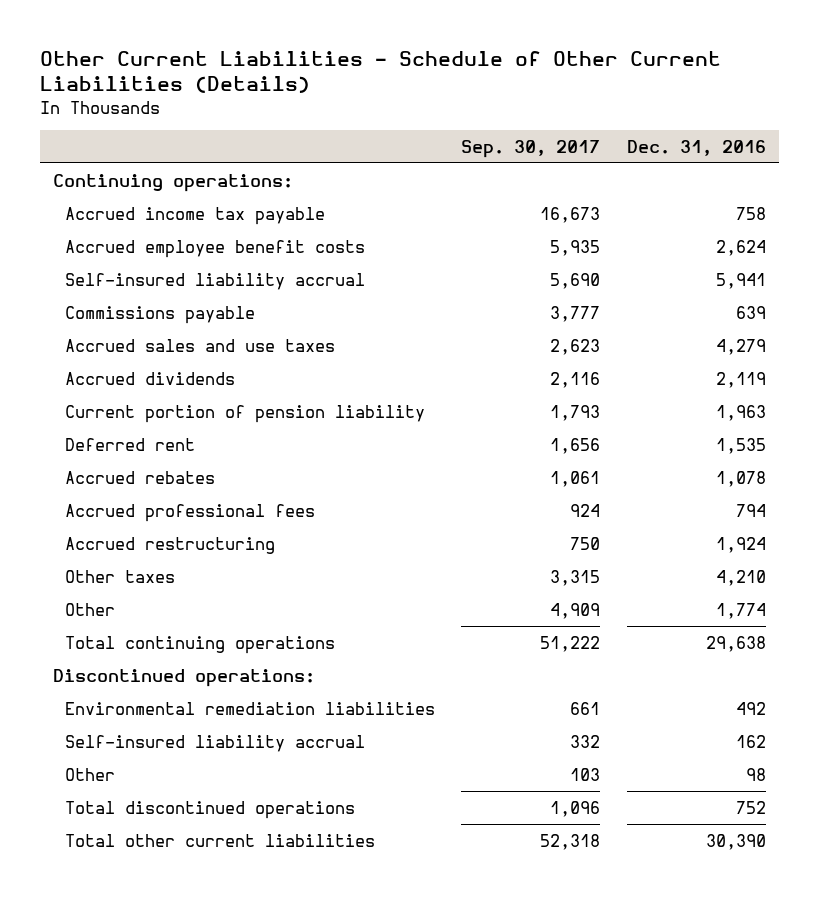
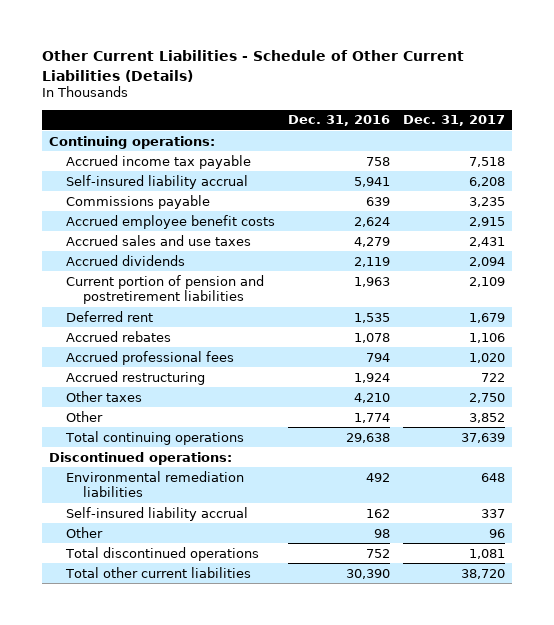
- | Sep. 30, 2017 | Dec. 31, 2016
+ | Dec. 31, 2016 | Dec. 31, 2017
moved down: Accrued employee benefit costs | 2,624 | 2,915
- Current portion of pension liability | 1,793 | 1,963
+ Current portion of pension and postretirement liabilities | 1,963 | 2,109

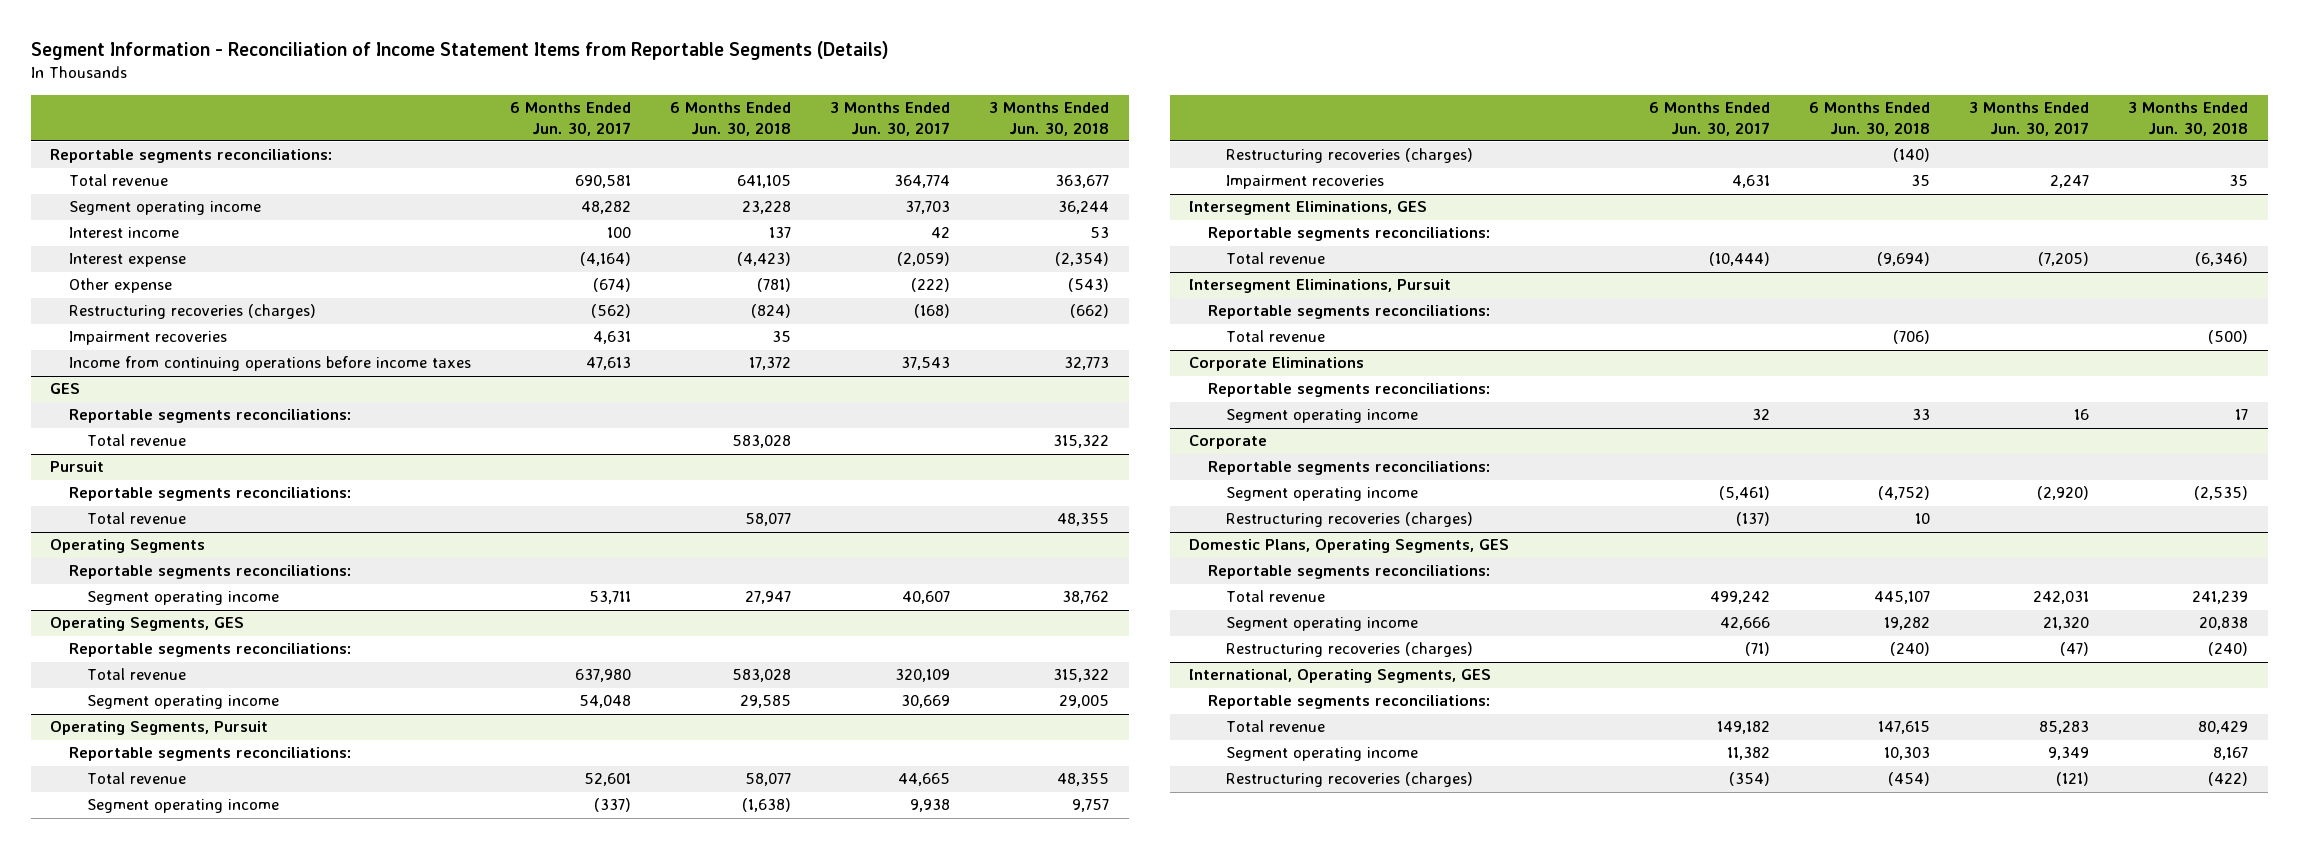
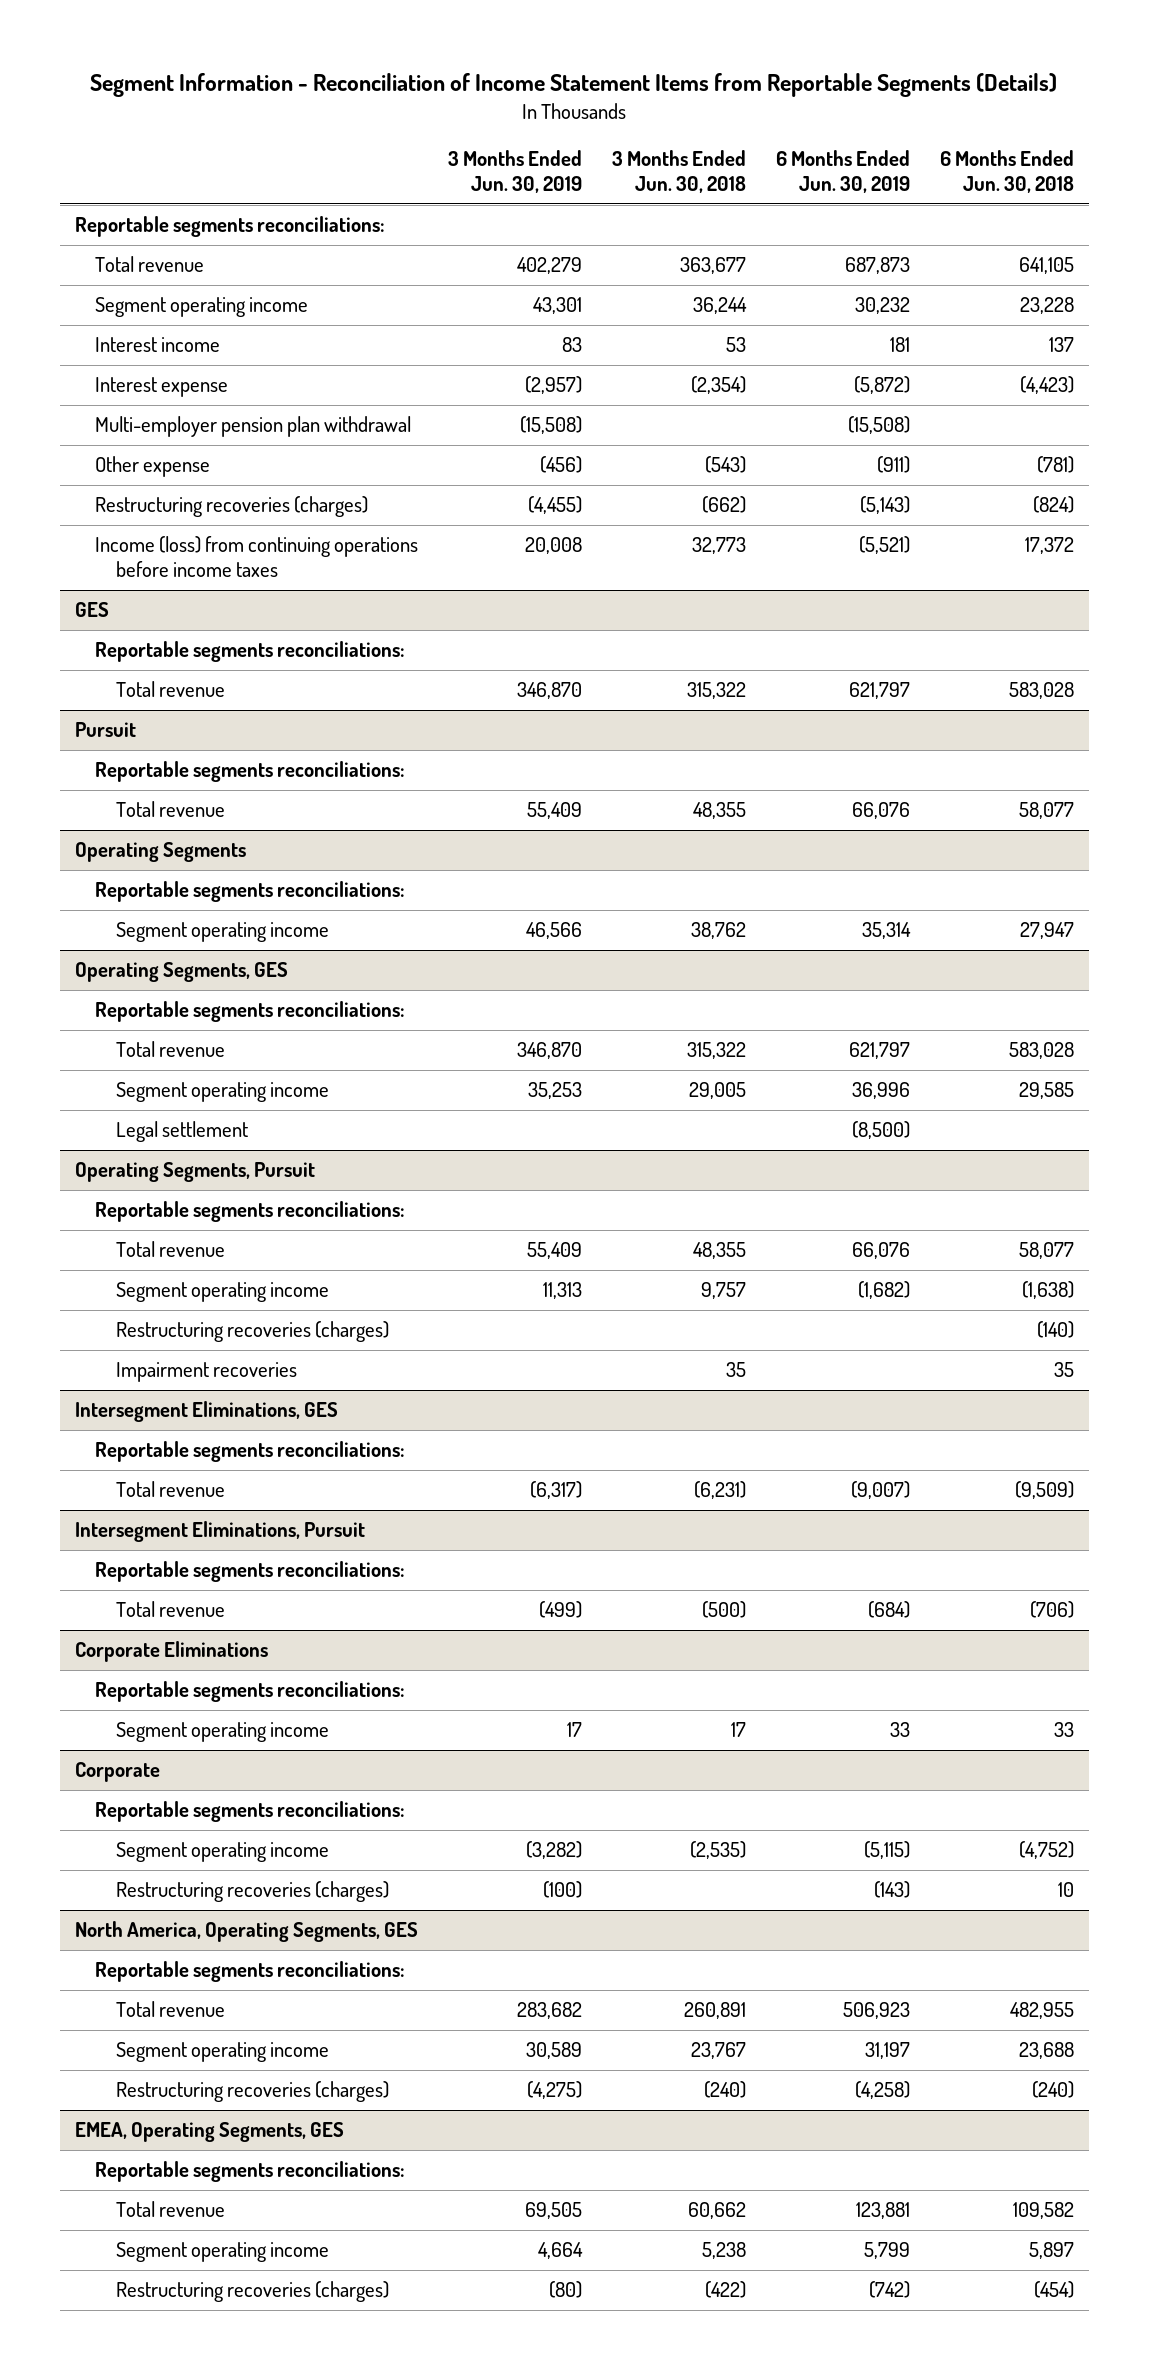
- | 6 Months Ended Jun. 30, 2017 | 6 Months Ended Jun. 30, 2018 | 3 Months Ended Jun. 30, 2017 | 3 Months Ended Jun. 30, 2018
+ | 3 Months Ended Jun. 30, 2019 | 3 Months Ended Jun. 30, 2018 | 6 Months Ended Jun. 30, 2019 | 6 Months Ended Jun. 30, 2018
+ Multi-employer pension plan withdrawal | (15,508) | | (15,508) |
- Impairment recoveries | 4,631 | 35 | |
- Income from continuing operations before income taxes | 47,613 | 17,372 | 37,543 | 32,773
+ Income (loss) from continuing operations before income taxes | 20,008 | 32,773 | (5,521) | 17,372
@ Operating Segments, GES
+ Legal settlement | | | (8,500) |
@ Intersegment Eliminations, GES
- Total revenue | (10,444) | (9,694) | (7,205) | (6,346)
+ Total revenue | (6,317) | (6,231) | (9,007) | (9,509)
- Domestic Plans, Operating Segments, GES
+ North America, Operating Segments, GES
- Total revenue | 499,242 | 445,107 | 242,031 | 241,239
- Segment operating income | 42,666 | 19,282 | 21,320 | 20,838
+ Total revenue | 283,682 | 260,891 | 506,923 | 482,955
+ Segment operating income | 30,589 | 23,767 | 31,197 | 23,688
- International, Operating Segments, GES
+ EMEA, Operating Segments, GES
- Total revenue | 149,182 | 147,615 | 85,283 | 80,429
- Segment operating income | 11,382 | 10,303 | 9,349 | 8,167
+ Total revenue | 69,505 | 60,662 | 123,881 | 109,582
+ Segment operating income | 4,664 | 5,238 | 5,799 | 5,897

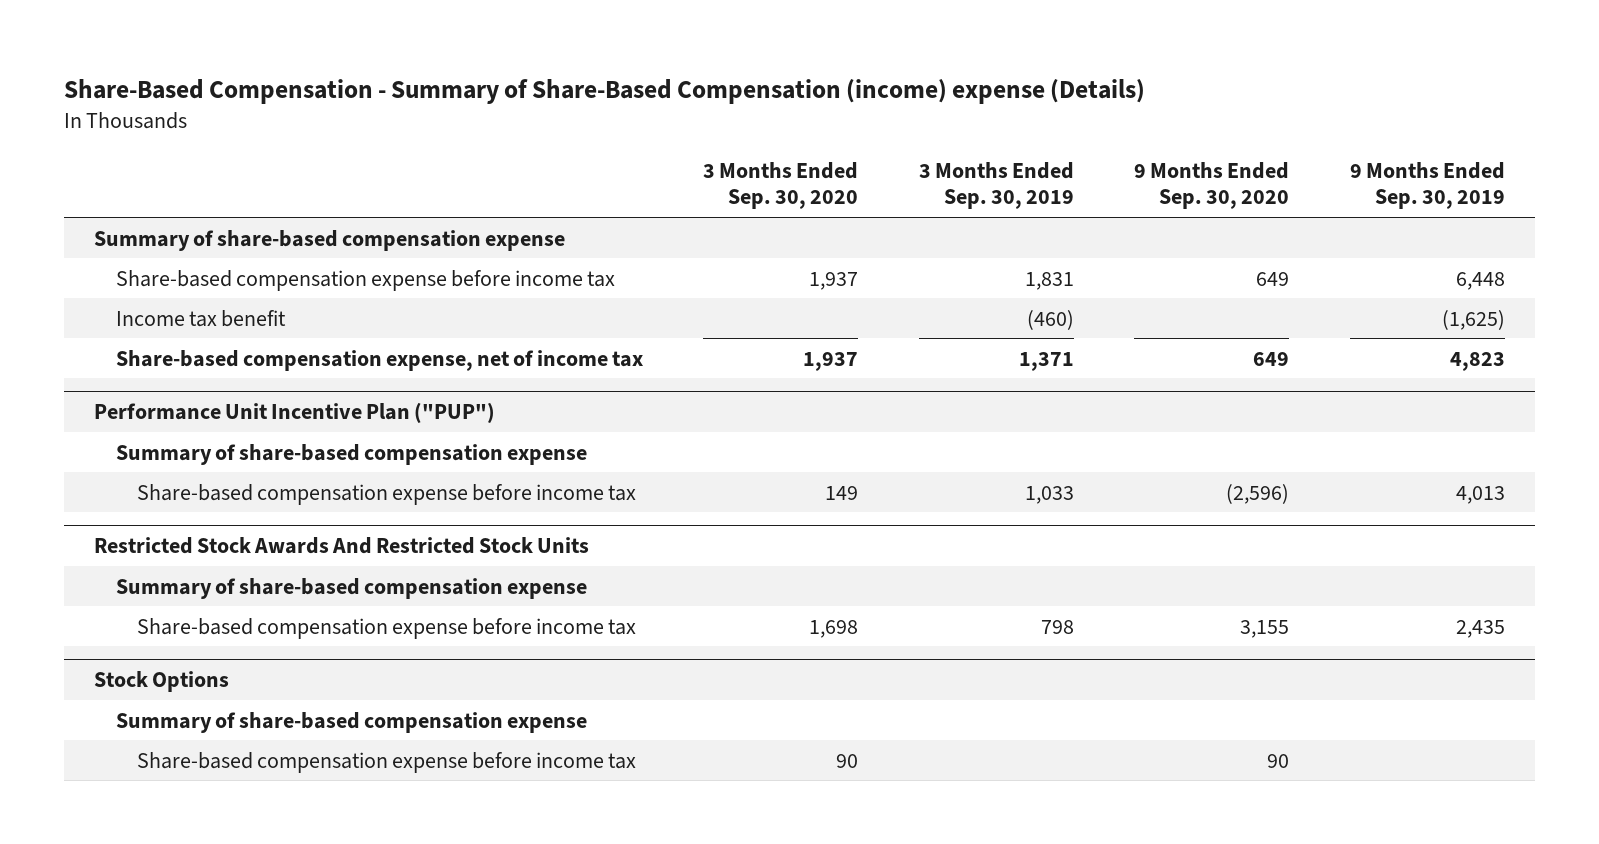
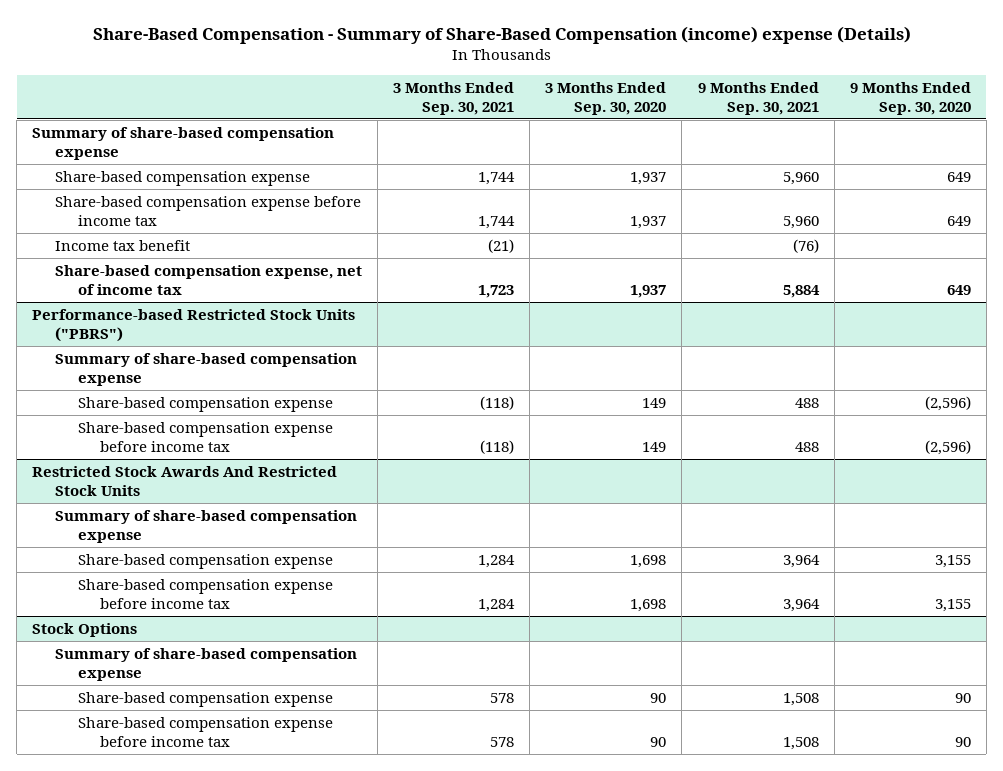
- | 3 Months Ended Sep. 30, 2020 | 3 Months Ended Sep. 30, 2019 | 9 Months Ended Sep. 30, 2020 | 9 Months Ended Sep. 30, 2019
+ | 3 Months Ended Sep. 30, 2021 | 3 Months Ended Sep. 30, 2020 | 9 Months Ended Sep. 30, 2021 | 9 Months Ended Sep. 30, 2020
+ Share-based compensation expense | 1,744 | 1,937 | 5,960 | 649
- Performance Unit Incentive Plan ("PUP")
+ Performance-based Restricted Stock Units ("PBRS")
+ Share-based compensation expense | (118) | 149 | 488 | (2,596)
@ Restricted Stock Awards And Restricted Stock Units
+ Share-based compensation expense | 1,284 | 1,698 | 3,964 | 3,155
@ Stock Options
+ Share-based compensation expense | 578 | 90 | 1,508 | 90

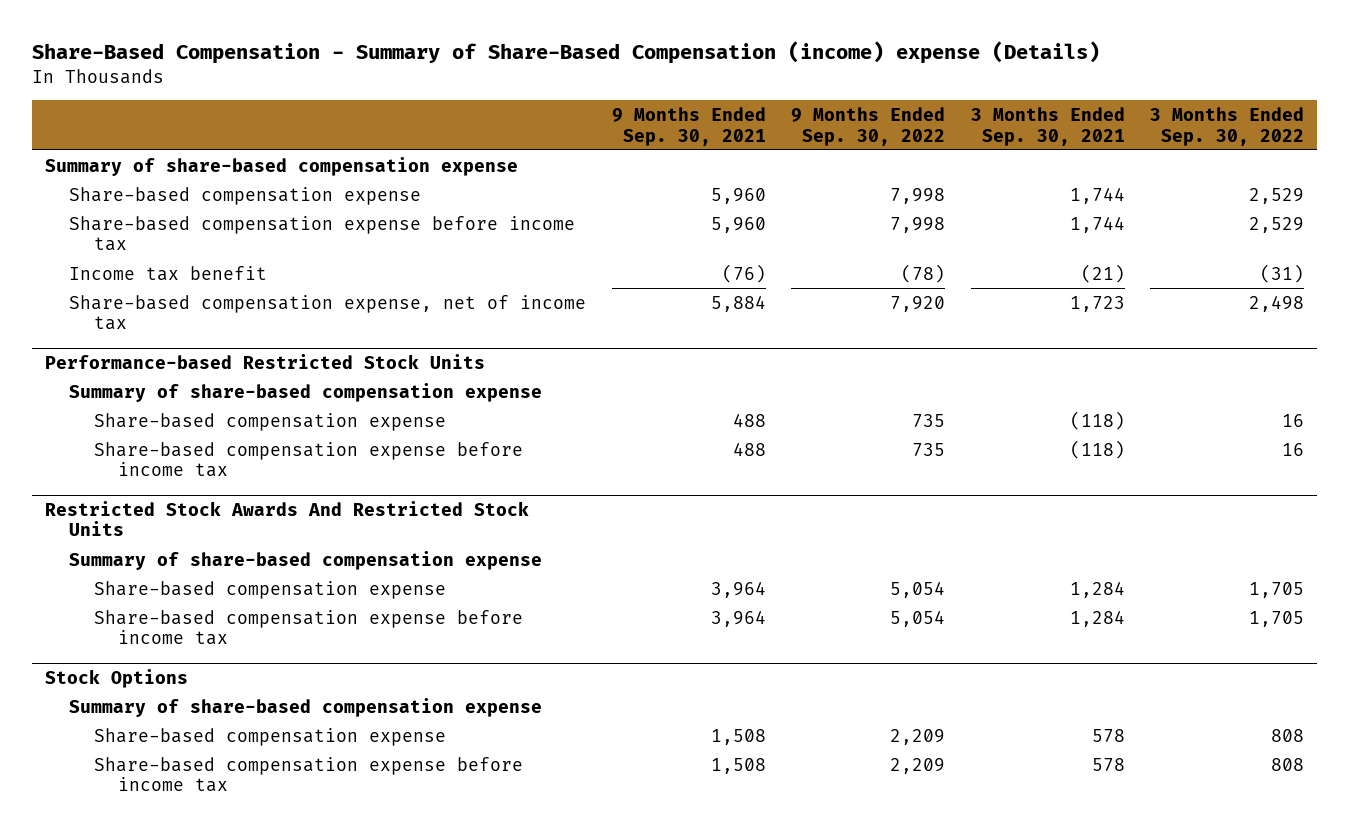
- | 3 Months Ended Sep. 30, 2021 | 3 Months Ended Sep. 30, 2020 | 9 Months Ended Sep. 30, 2021 | 9 Months Ended Sep. 30, 2020
+ | 9 Months Ended Sep. 30, 2021 | 9 Months Ended Sep. 30, 2022 | 3 Months Ended Sep. 30, 2021 | 3 Months Ended Sep. 30, 2022
- Performance-based Restricted Stock Units ("PBRS")
+ Performance-based Restricted Stock Units

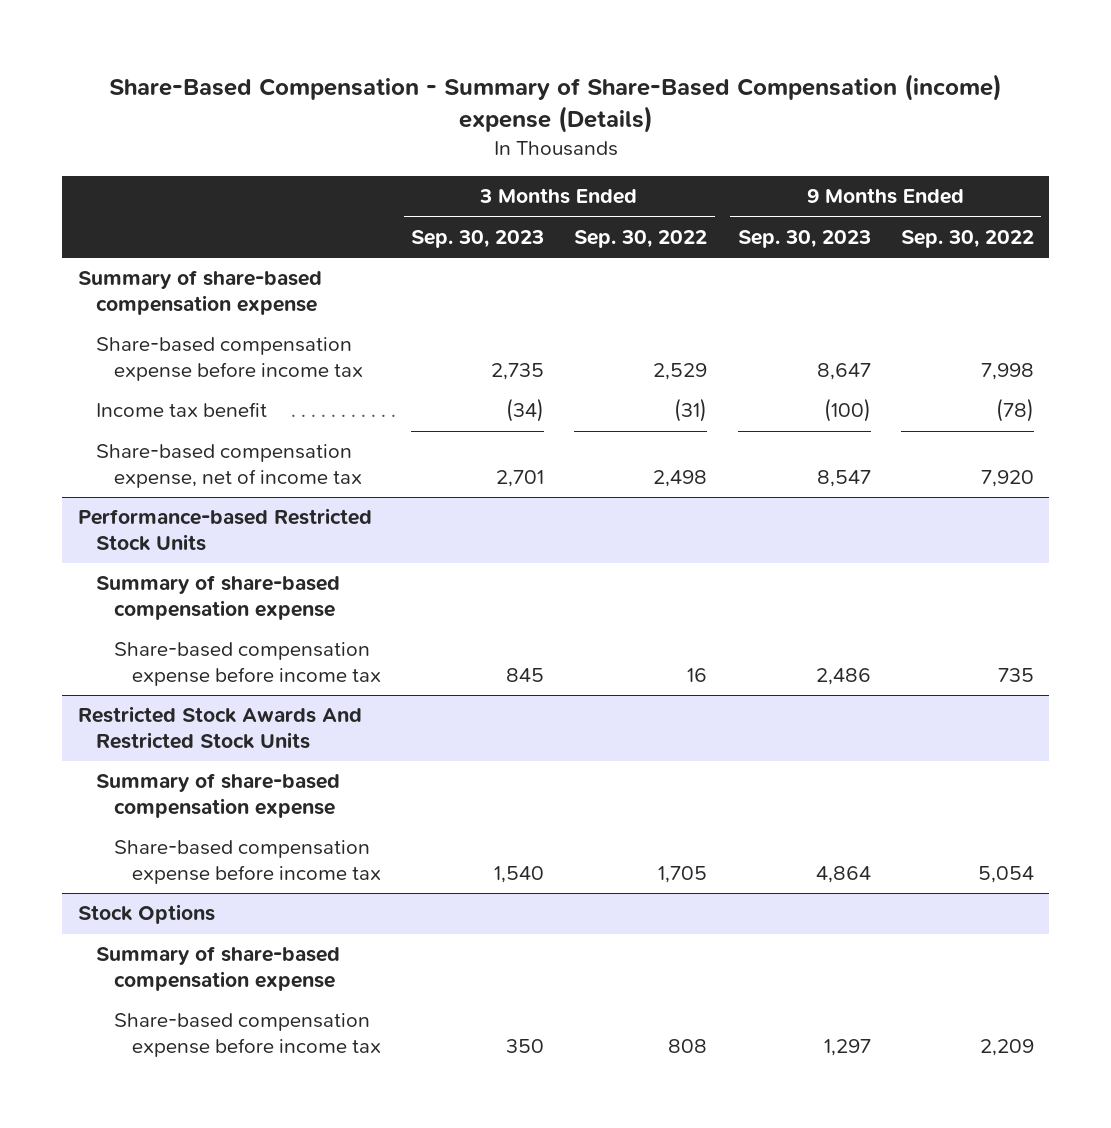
- | 9 Months Ended Sep. 30, 2021 | 9 Months Ended Sep. 30, 2022 | 3 Months Ended Sep. 30, 2021 | 3 Months Ended Sep. 30, 2022
+ | 3 Months Ended Sep. 30, 2023 | 3 Months Ended Sep. 30, 2022 | 9 Months Ended Sep. 30, 2023 | 9 Months Ended Sep. 30, 2022
- Share-based compensation expense | 5,960 | 7,998 | 1,744 | 2,529
@ Performance-based Restricted Stock Units
- Share-based compensation expense | 488 | 735 | (118) | 16
@ Restricted Stock Awards And Restricted Stock Units
- Share-based compensation expense | 3,964 | 5,054 | 1,284 | 1,705
@ Stock Options
- Share-based compensation expense | 1,508 | 2,209 | 578 | 808

